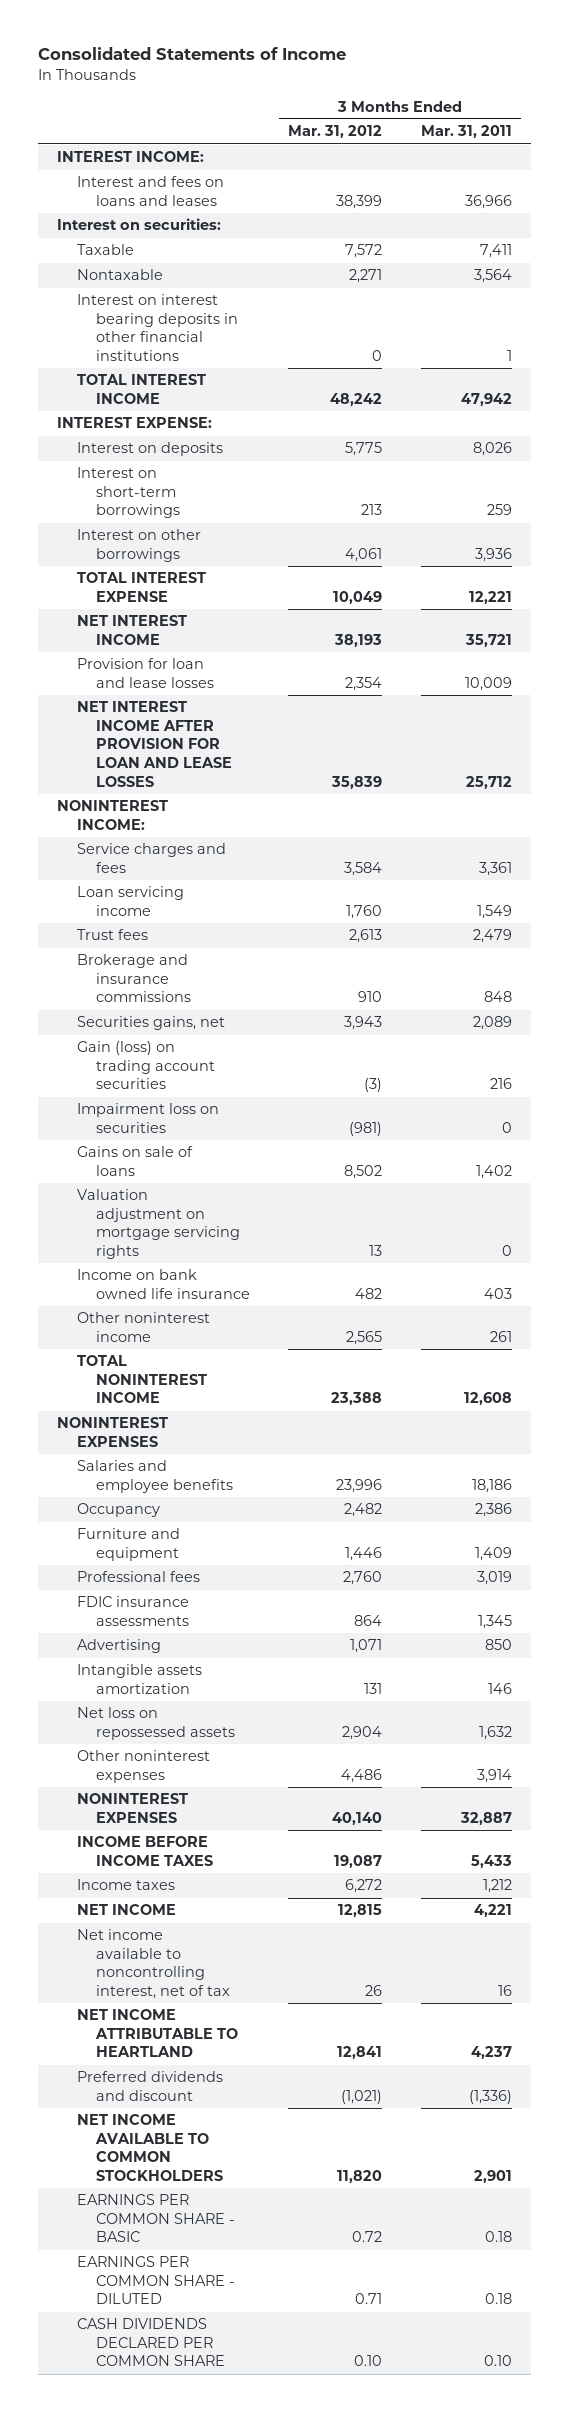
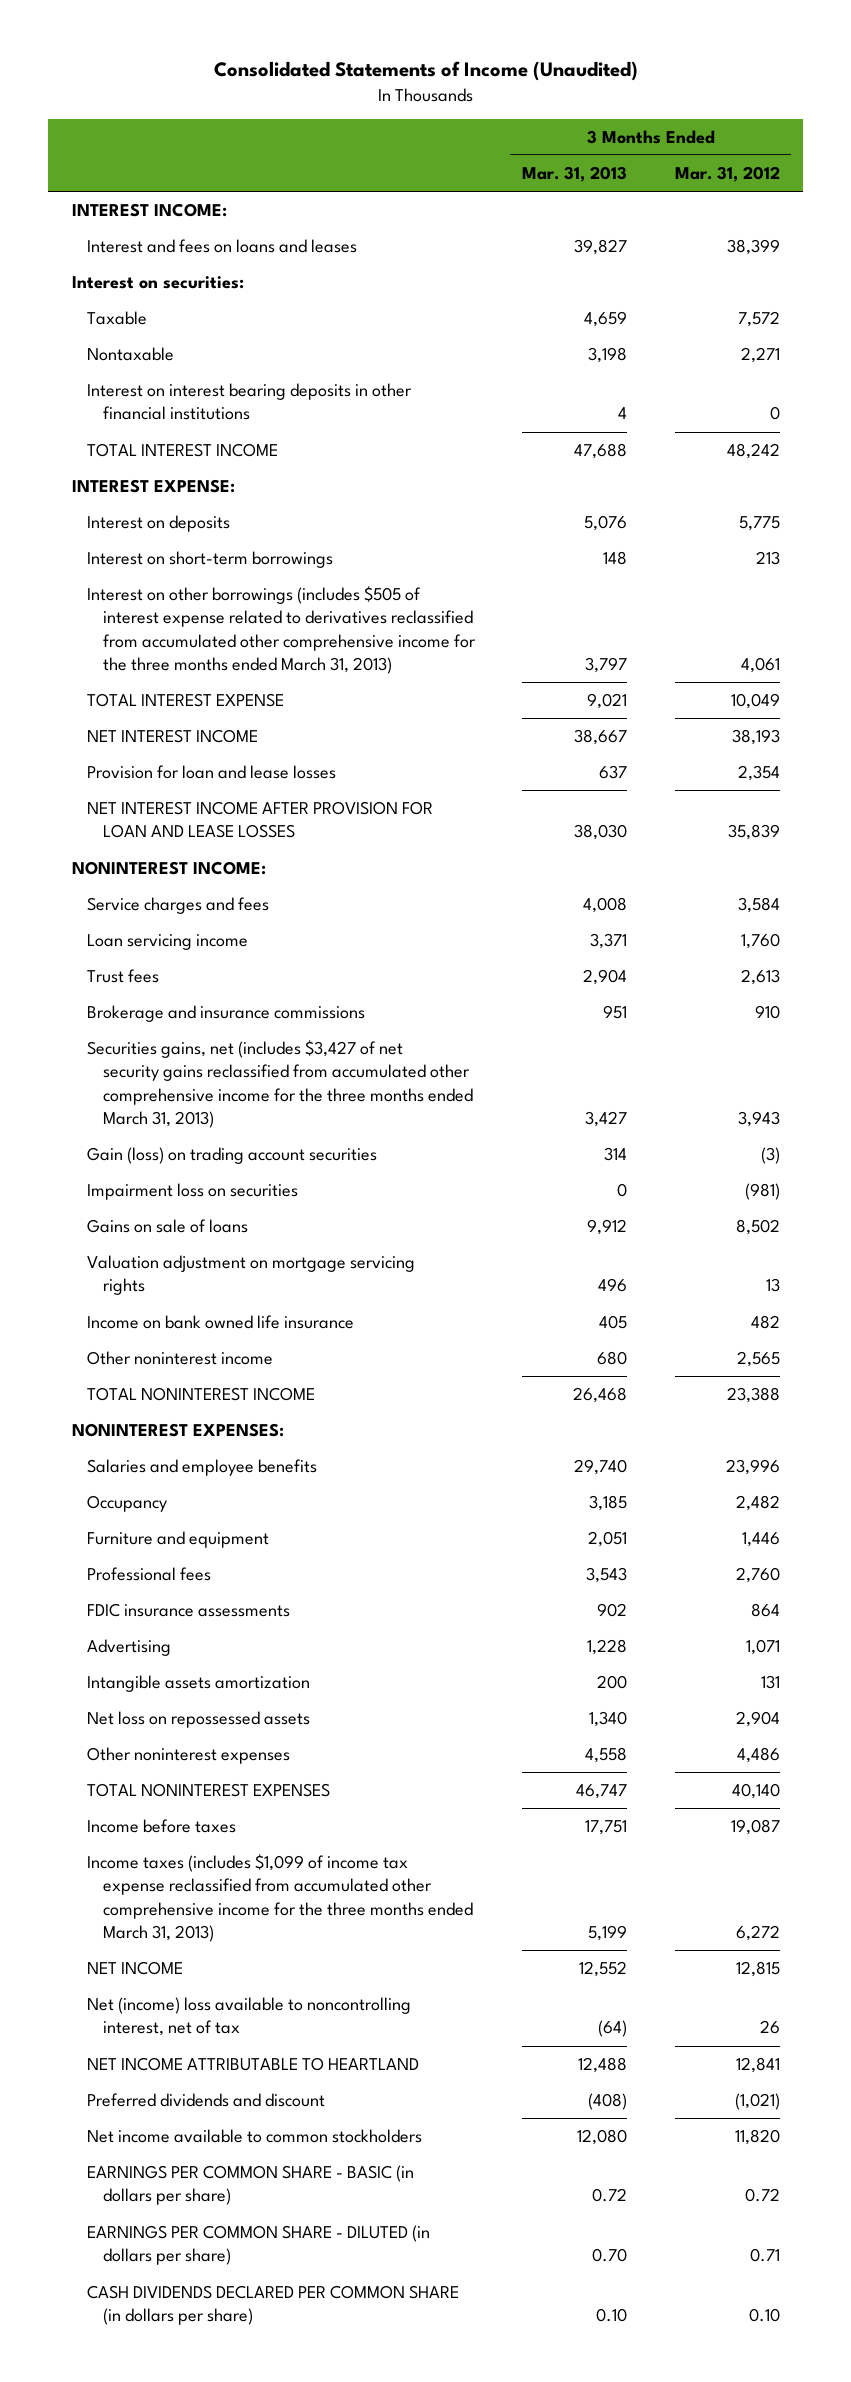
- Consolidated Statements of Income
+ Consolidated Statements of Income (Unaudited)
- | 3 Months Ended Mar. 31, 2012 | 3 Months Ended Mar. 31, 2011
+ | 3 Months Ended Mar. 31, 2013 | 3 Months Ended Mar. 31, 2012
- Interest on other borrowings | 4,061 | 3,936
+ Interest on other borrowings (includes $505 of interest expense related to derivatives reclassified from accumulated other comprehensive income for the three months ended March 31, 2013) | 3,797 | 4,061
- Securities gains, net | 3,943 | 2,089
+ Securities gains, net (includes $3,427 of net security gains reclassified from accumulated other comprehensive income for the three months ended March 31, 2013) | 3,427 | 3,943
- NONINTEREST EXPENSES
+ NONINTEREST EXPENSES:
- NONINTEREST EXPENSES | 40,140 | 32,887
- INCOME BEFORE INCOME TAXES | 19,087 | 5,433
- Income taxes | 6,272 | 1,212
+ TOTAL NONINTEREST EXPENSES | 46,747 | 40,140
+ Income before taxes | 17,751 | 19,087
+ Income taxes (includes $1,099 of income tax expense reclassified from accumulated other comprehensive income for the three months ended March 31, 2013) | 5,199 | 6,272
- Net income available to noncontrolling interest, net of tax | 26 | 16
+ Net (income) loss available to noncontrolling interest, net of tax | (64) | 26
- NET INCOME AVAILABLE TO COMMON STOCKHOLDERS | 11,820 | 2,901
- EARNINGS PER COMMON SHARE - BASIC | 0.72 | 0.18
- EARNINGS PER COMMON SHARE - DILUTED | 0.71 | 0.18
- CASH DIVIDENDS DECLARED PER COMMON SHARE | 0.10 | 0.10
+ Net income available to common stockholders | 12,080 | 11,820
+ EARNINGS PER COMMON SHARE - BASIC (in dollars per share) | 0.72 | 0.72
+ EARNINGS PER COMMON SHARE - DILUTED (in dollars per share) | 0.70 | 0.71
+ CASH DIVIDENDS DECLARED PER COMMON SHARE (in dollars per share) | 0.10 | 0.10

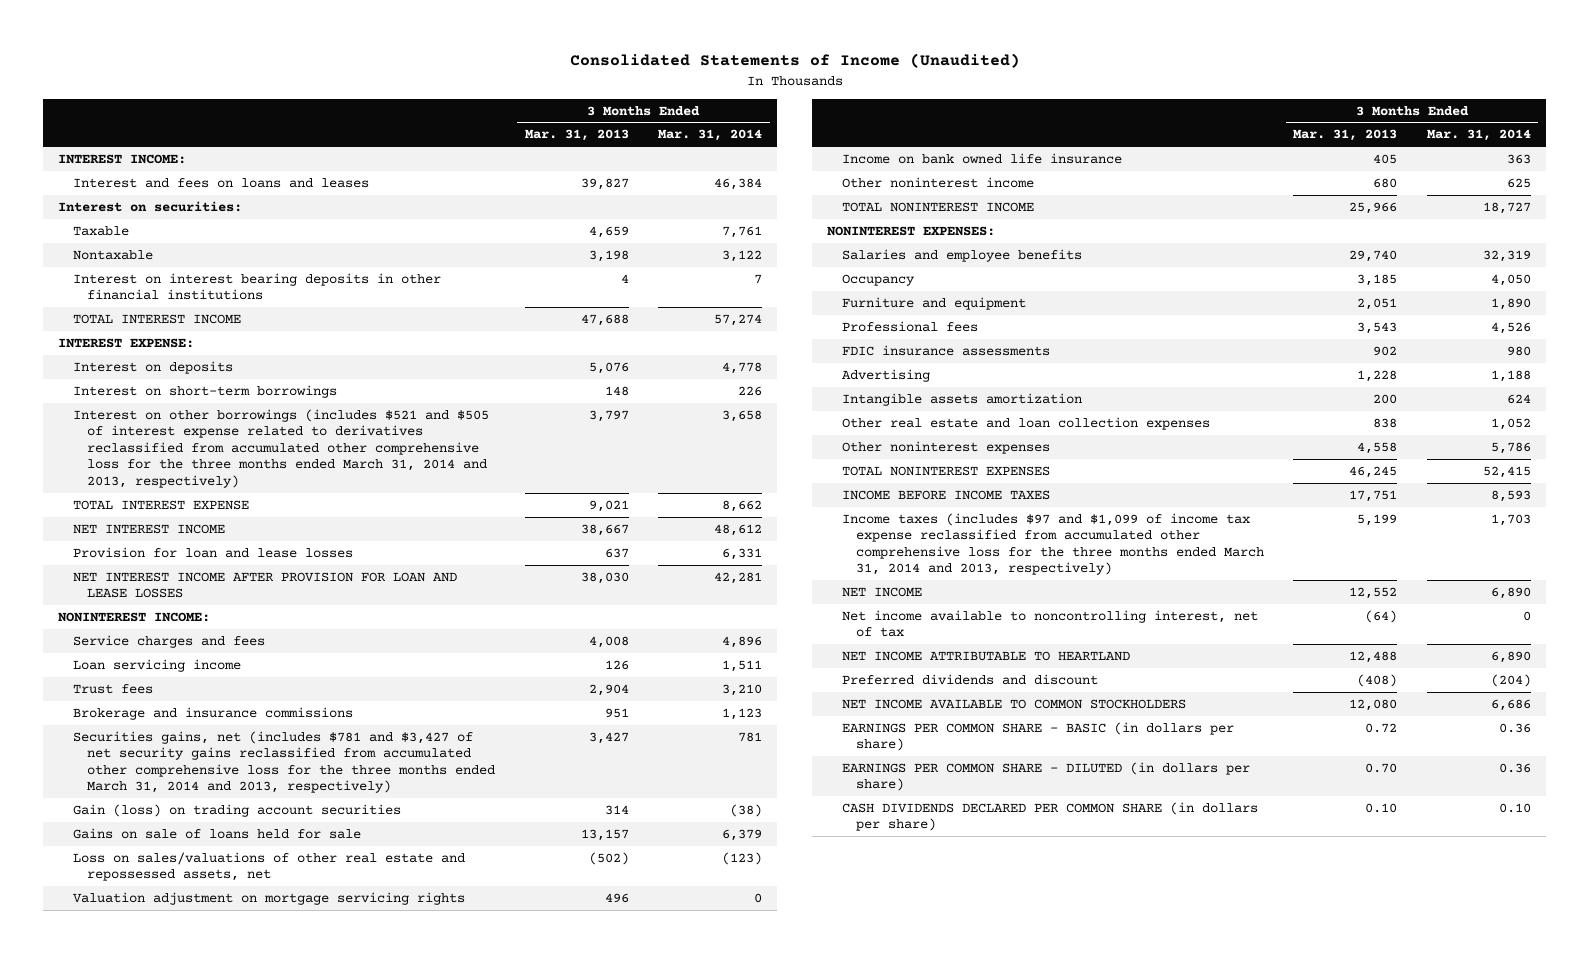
- | 3 Months Ended Mar. 31, 2013 | 3 Months Ended Mar. 31, 2012
+ | 3 Months Ended Mar. 31, 2013 | 3 Months Ended Mar. 31, 2014
- Interest on other borrowings (includes $505 of interest expense related to derivatives reclassified from accumulated other comprehensive income for the three months ended March 31, 2013) | 3,797 | 4,061
+ Interest on other borrowings (includes $521 and $505 of interest expense related to derivatives reclassified from accumulated other comprehensive loss for the three months ended March 31, 2014 and 2013, respectively) | 3,797 | 3,658
- Loan servicing income | 3,371 | 1,760
+ Loan servicing income | 126 | 1,511
- Securities gains, net (includes $3,427 of net security gains reclassified from accumulated other comprehensive income for the three months ended March 31, 2013) | 3,427 | 3,943
+ Securities gains, net (includes $781 and $3,427 of net security gains reclassified from accumulated other comprehensive loss for the three months ended March 31, 2014 and 2013, respectively) | 3,427 | 781
- Impairment loss on securities | 0 | (981)
- Gains on sale of loans | 9,912 | 8,502
+ Gains on sale of loans held for sale | 13,157 | 6,379
+ Loss on sales/valuations of other real estate and repossessed assets, net | (502) | (123)
- TOTAL NONINTEREST INCOME | 26,468 | 23,388
+ TOTAL NONINTEREST INCOME | 25,966 | 18,727
- Net loss on repossessed assets | 1,340 | 2,904
+ Other real estate and loan collection expenses | 838 | 1,052
- TOTAL NONINTEREST EXPENSES | 46,747 | 40,140
- Income before taxes | 17,751 | 19,087
- Income taxes (includes $1,099 of income tax expense reclassified from accumulated other comprehensive income for the three months ended March 31, 2013) | 5,199 | 6,272
+ TOTAL NONINTEREST EXPENSES | 46,245 | 52,415
+ INCOME BEFORE INCOME TAXES | 17,751 | 8,593
+ Income taxes (includes $97 and $1,099 of income tax expense reclassified from accumulated other comprehensive loss for the three months ended March 31, 2014 and 2013, respectively) | 5,199 | 1,703
- Net (income) loss available to noncontrolling interest, net of tax | (64) | 26
+ Net income available to noncontrolling interest, net of tax | (64) | 0
- Net income available to common stockholders | 12,080 | 11,820
+ NET INCOME AVAILABLE TO COMMON STOCKHOLDERS | 12,080 | 6,686

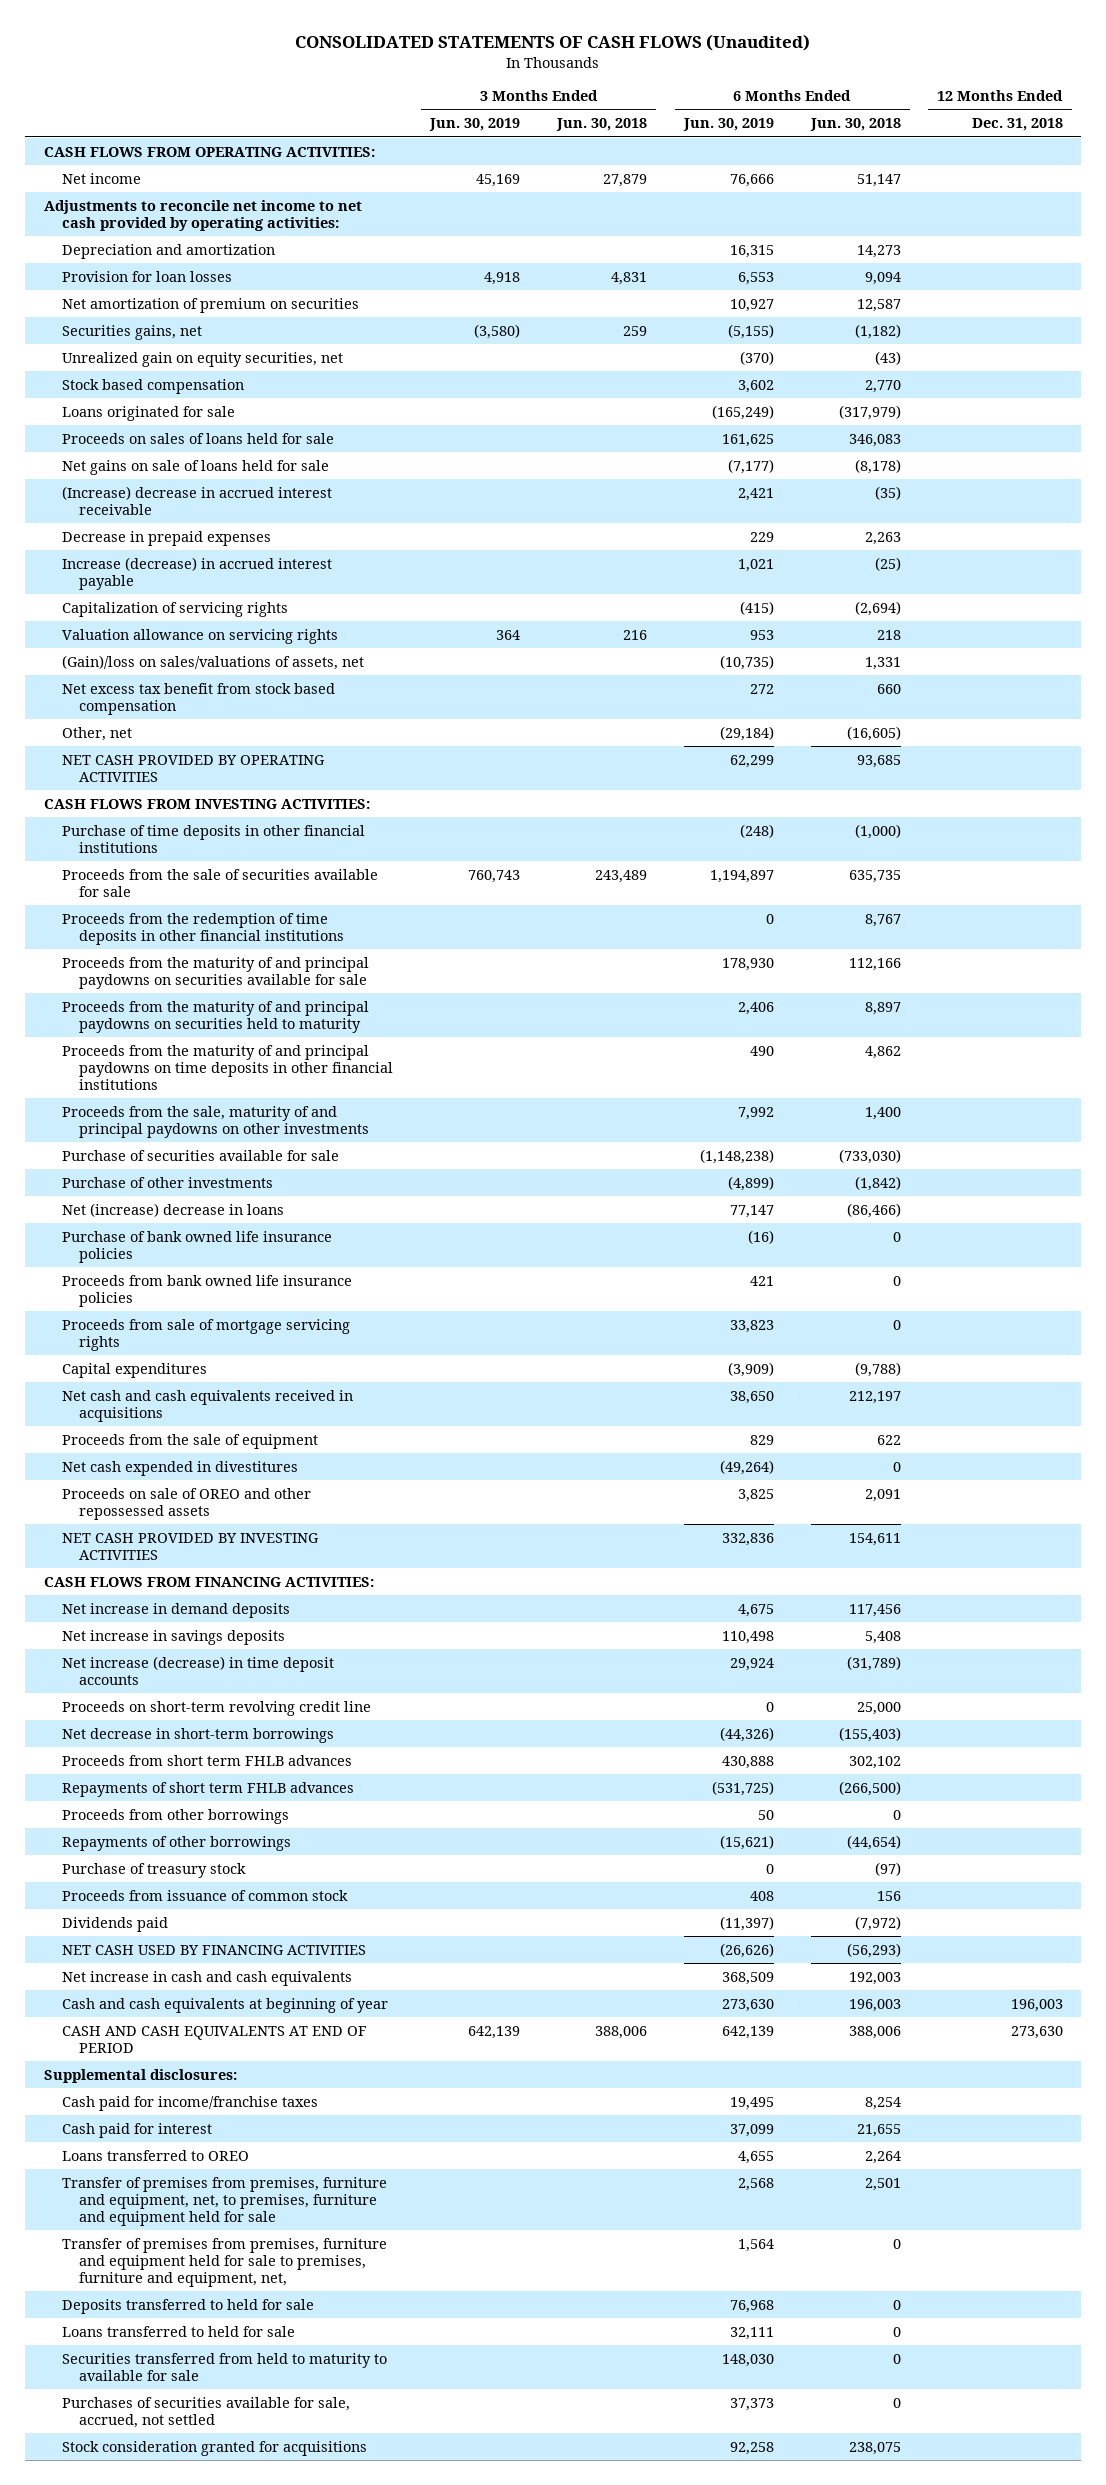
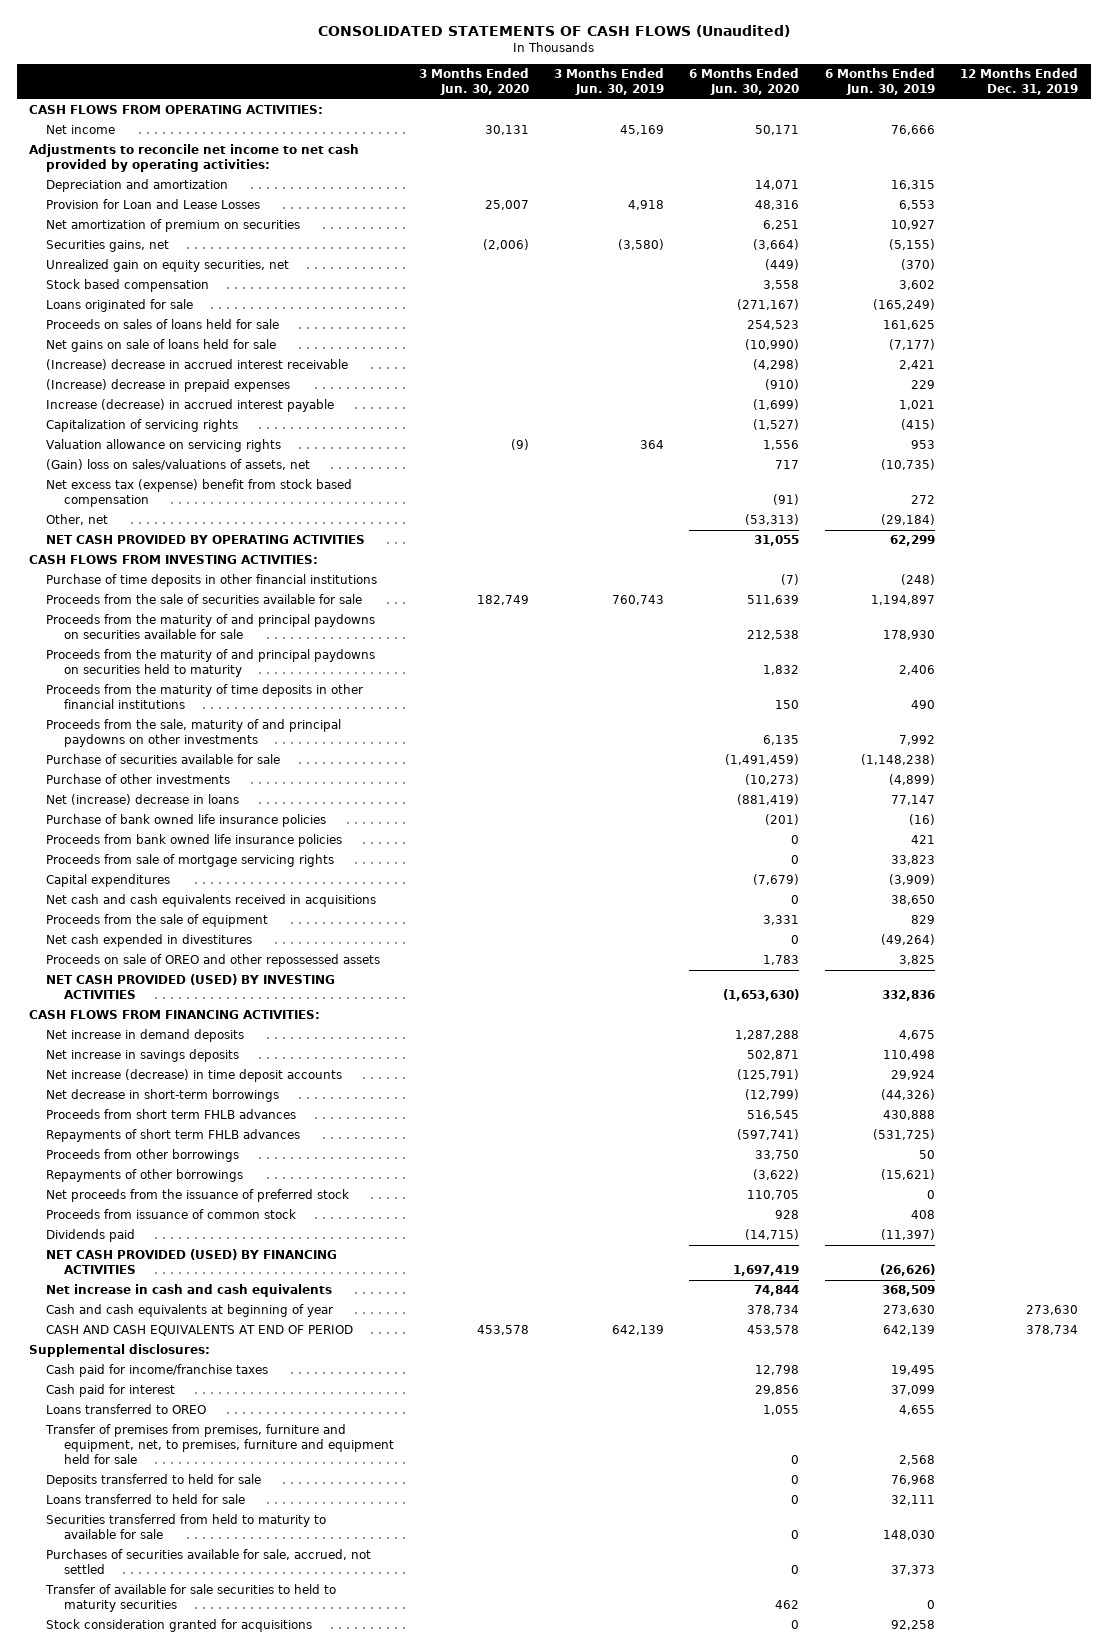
- | 3 Months Ended Jun. 30, 2019 | 3 Months Ended Jun. 30, 2018 | 6 Months Ended Jun. 30, 2019 | 6 Months Ended Jun. 30, 2018 | 12 Months Ended Dec. 31, 2018
+ | 3 Months Ended Jun. 30, 2020 | 3 Months Ended Jun. 30, 2019 | 6 Months Ended Jun. 30, 2020 | 6 Months Ended Jun. 30, 2019 | 12 Months Ended Dec. 31, 2019
- Provision for loan losses | 4,918 | 4,831 | 6,553 | 9,094 |
+ Provision for Loan and Lease Losses | 25,007 | 4,918 | 48,316 | 6,553 |
- Decrease in prepaid expenses | | | 229 | 2,263 |
+ (Increase) decrease in prepaid expenses | | | (910) | 229 |
- (Gain)/loss on sales/valuations of assets, net | | | (10,735) | 1,331 |
- Net excess tax benefit from stock based compensation | | | 272 | 660 |
+ (Gain) loss on sales/valuations of assets, net | | | 717 | (10,735) |
+ Net excess tax (expense) benefit from stock based compensation | | | (91) | 272 |
- Proceeds from the redemption of time deposits in other financial institutions | | | 0 | 8,767 |
- Proceeds from the maturity of and principal paydowns on time deposits in other financial institutions | | | 490 | 4,862 |
+ Proceeds from the maturity of time deposits in other financial institutions | | | 150 | 490 |
- NET CASH PROVIDED BY INVESTING ACTIVITIES | | | 332,836 | 154,611 |
+ NET CASH PROVIDED (USED) BY INVESTING ACTIVITIES | | | (1,653,630) | 332,836 |
- Proceeds on short-term revolving credit line | | | 0 | 25,000 |
- Purchase of treasury stock | | | 0 | (97) |
+ Net proceeds from the issuance of preferred stock | | | 110,705 | 0 |
- NET CASH USED BY FINANCING ACTIVITIES | | | (26,626) | (56,293) |
+ NET CASH PROVIDED (USED) BY FINANCING ACTIVITIES | | | 1,697,419 | (26,626) |
- Transfer of premises from premises, furniture and equipment held for sale to premises, furniture and equipment, net, | | | 1,564 | 0 |
+ Transfer of available for sale securities to held to maturity securities | | | 462 | 0 |

